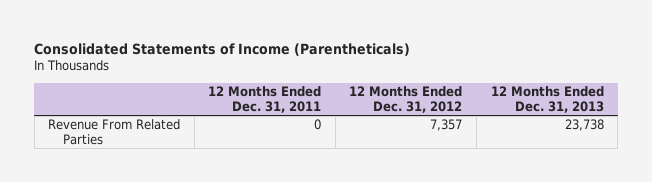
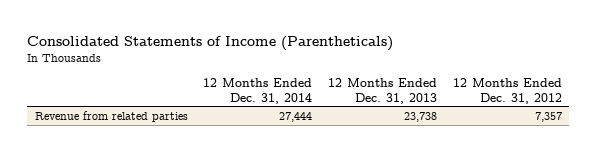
- | 12 Months Ended Dec. 31, 2011 | 12 Months Ended Dec. 31, 2012 | 12 Months Ended Dec. 31, 2013
+ | 12 Months Ended Dec. 31, 2014 | 12 Months Ended Dec. 31, 2013 | 12 Months Ended Dec. 31, 2012
- Revenue From Related Parties | 0 | 7,357 | 23,738
+ Revenue from related parties | 27,444 | 23,738 | 7,357

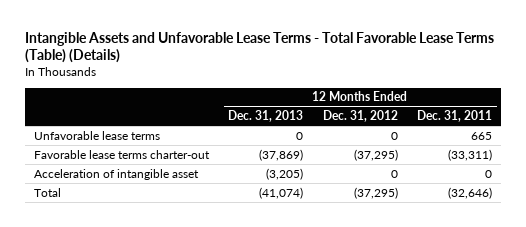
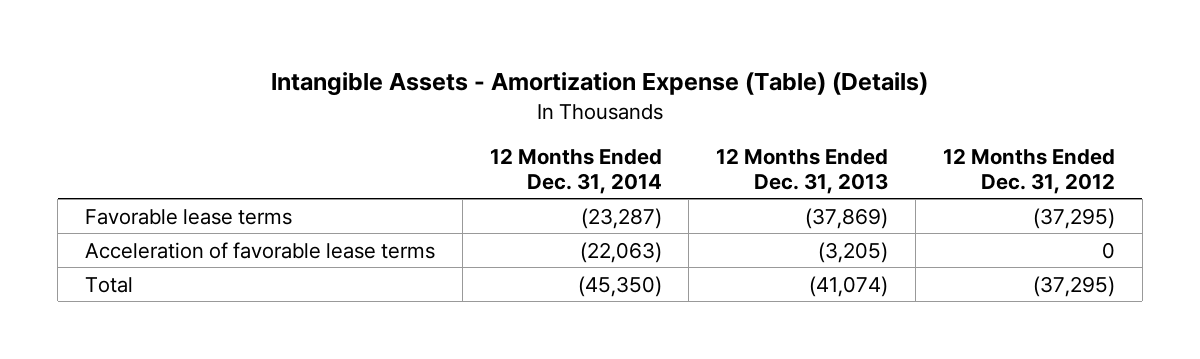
- Intangible Assets and Unfavorable Lease Terms - Total Favorable Lease Terms (Table) (Details)
+ Intangible Assets - Amortization Expense (Table) (Details)
- | 12 Months Ended Dec. 31, 2013 | 12 Months Ended Dec. 31, 2012 | 12 Months Ended Dec. 31, 2011
+ | 12 Months Ended Dec. 31, 2014 | 12 Months Ended Dec. 31, 2013 | 12 Months Ended Dec. 31, 2012
- Unfavorable lease terms | 0 | 0 | 665
- Favorable lease terms charter-out | (37,869) | (37,295) | (33,311)
- Acceleration of intangible asset | (3,205) | 0 | 0
+ Favorable lease terms | (23,287) | (37,869) | (37,295)
+ Acceleration of favorable lease terms | (22,063) | (3,205) | 0

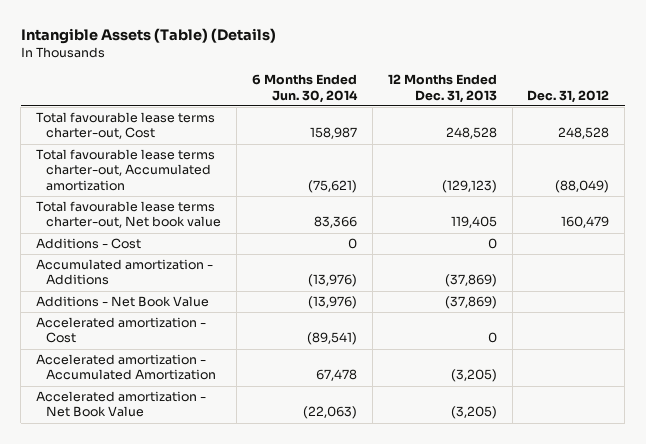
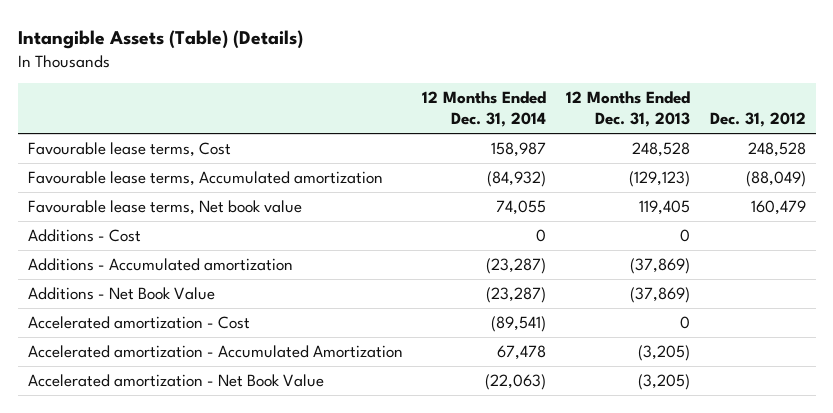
- | 6 Months Ended Jun. 30, 2014 | 12 Months Ended Dec. 31, 2013 | Dec. 31, 2012
+ | 12 Months Ended Dec. 31, 2014 | 12 Months Ended Dec. 31, 2013 | Dec. 31, 2012
- Total favourable lease terms charter-out, Cost | 158,987 | 248,528 | 248,528
- Total favourable lease terms charter-out, Accumulated amortization | (75,621) | (129,123) | (88,049)
- Total favourable lease terms charter-out, Net book value | 83,366 | 119,405 | 160,479
+ Favourable lease terms, Cost | 158,987 | 248,528 | 248,528
+ Favourable lease terms, Accumulated amortization | (84,932) | (129,123) | (88,049)
+ Favourable lease terms, Net book value | 74,055 | 119,405 | 160,479
- Accumulated amortization - Additions | (13,976) | (37,869) |
+ Additions - Accumulated amortization | (23,287) | (37,869) |

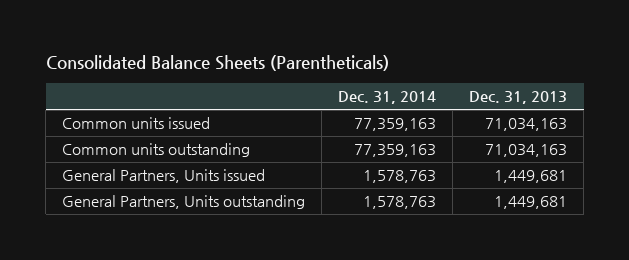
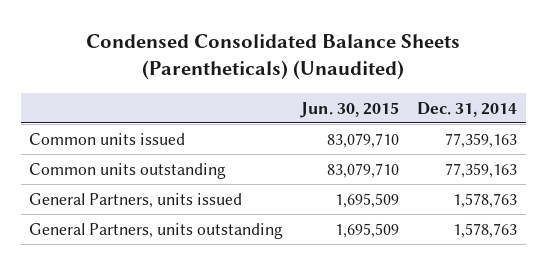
- Consolidated Balance Sheets (Parentheticals)
+ Condensed Consolidated Balance Sheets (Parentheticals) (Unaudited)
- | Dec. 31, 2014 | Dec. 31, 2013
+ | Jun. 30, 2015 | Dec. 31, 2014
- General Partners, Units issued | 1,578,763 | 1,449,681
- General Partners, Units outstanding | 1,578,763 | 1,449,681
+ General Partners, units issued | 1,695,509 | 1,578,763
+ General Partners, units outstanding | 1,695,509 | 1,578,763

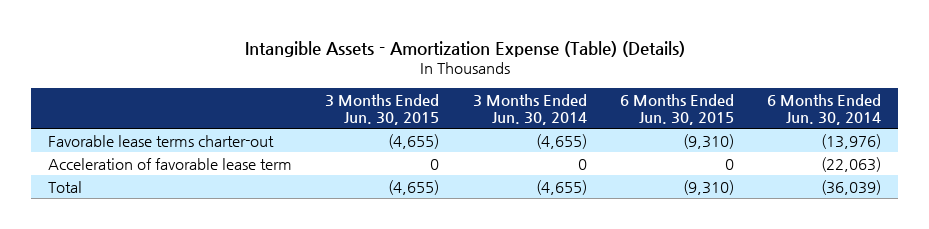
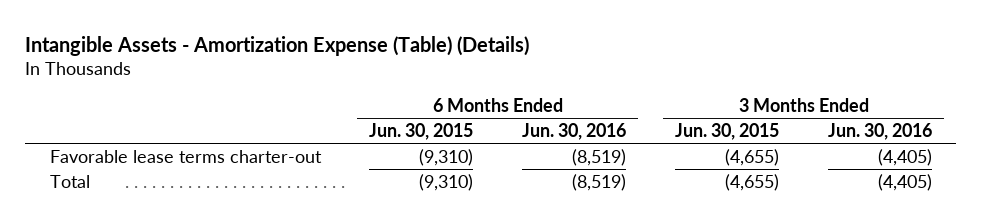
- | 3 Months Ended Jun. 30, 2015 | 3 Months Ended Jun. 30, 2014 | 6 Months Ended Jun. 30, 2015 | 6 Months Ended Jun. 30, 2014
+ | 6 Months Ended Jun. 30, 2015 | 6 Months Ended Jun. 30, 2016 | 3 Months Ended Jun. 30, 2015 | 3 Months Ended Jun. 30, 2016
- Acceleration of favorable lease term | 0 | 0 | 0 | (22,063)

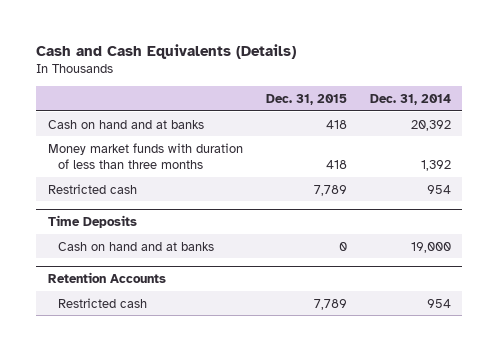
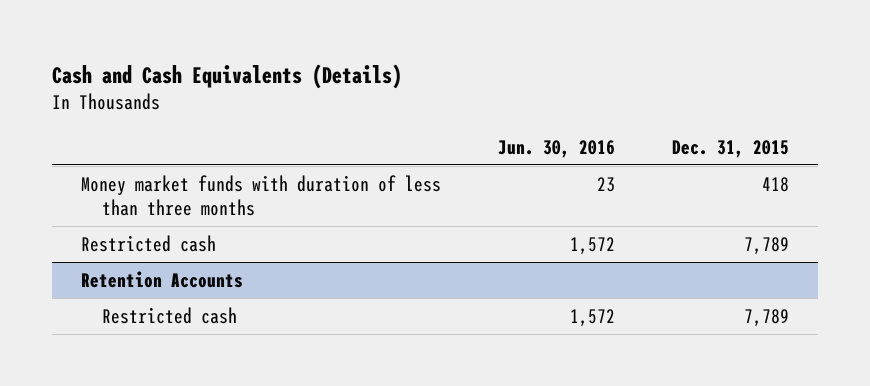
- | Dec. 31, 2015 | Dec. 31, 2014
+ | Jun. 30, 2016 | Dec. 31, 2015
- Cash on hand and at banks | 418 | 20,392
- Time Deposits
- Cash on hand and at banks | 0 | 19,000

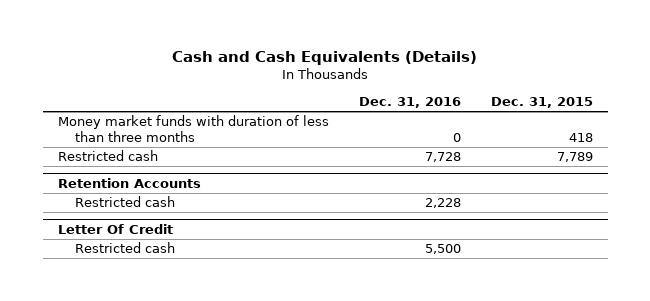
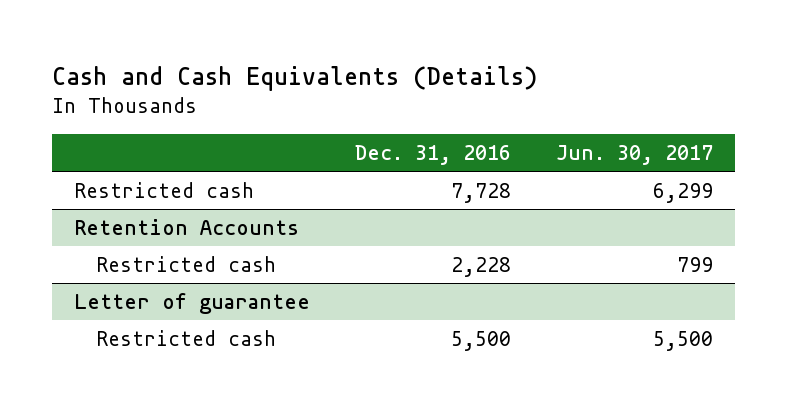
- | Dec. 31, 2016 | Dec. 31, 2015
+ | Dec. 31, 2016 | Jun. 30, 2017
- Money market funds with duration of less than three months | 0 | 418
- Letter Of Credit
+ Letter of guarantee

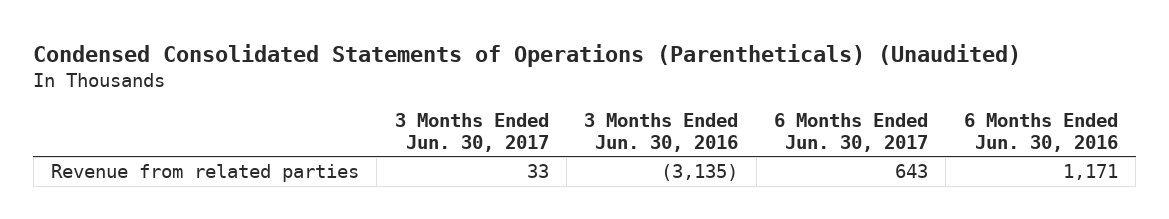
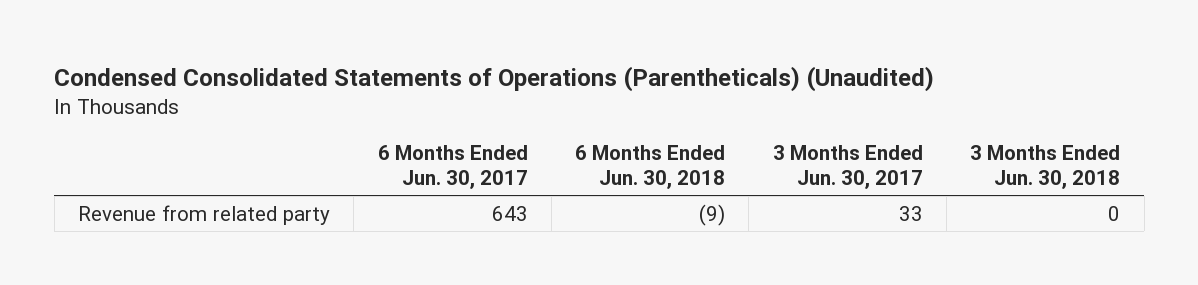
- | 3 Months Ended Jun. 30, 2017 | 3 Months Ended Jun. 30, 2016 | 6 Months Ended Jun. 30, 2017 | 6 Months Ended Jun. 30, 2016
+ | 6 Months Ended Jun. 30, 2017 | 6 Months Ended Jun. 30, 2018 | 3 Months Ended Jun. 30, 2017 | 3 Months Ended Jun. 30, 2018
- Revenue from related parties | 33 | (3,135) | 643 | 1,171
+ Revenue from related party | 643 | (9) | 33 | 0

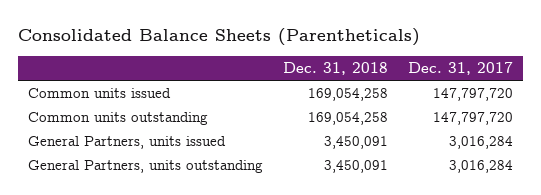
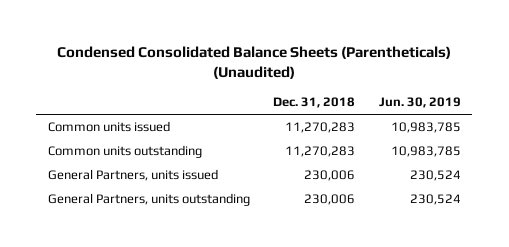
- Consolidated Balance Sheets (Parentheticals)
+ Condensed Consolidated Balance Sheets (Parentheticals) (Unaudited)
- | Dec. 31, 2018 | Dec. 31, 2017
+ | Dec. 31, 2018 | Jun. 30, 2019
- Common units issued | 169,054,258 | 147,797,720
- Common units outstanding | 169,054,258 | 147,797,720
- General Partners, units issued | 3,450,091 | 3,016,284
- General Partners, units outstanding | 3,450,091 | 3,016,284
+ Common units issued | 11,270,283 | 10,983,785
+ Common units outstanding | 11,270,283 | 10,983,785
+ General Partners, units issued | 230,006 | 230,524
+ General Partners, units outstanding | 230,006 | 230,524

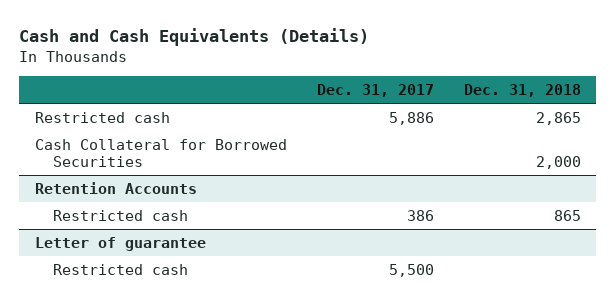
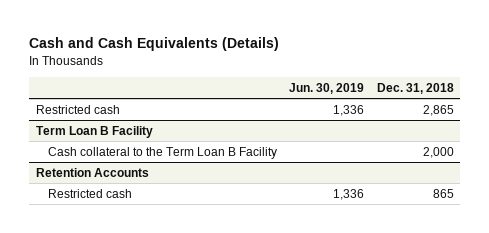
- | Dec. 31, 2017 | Dec. 31, 2018
+ | Jun. 30, 2019 | Dec. 31, 2018
- Cash Collateral for Borrowed Securities | | 2,000
+ Term Loan B Facility
+ Cash collateral to the Term Loan B Facility | | 2,000
- Letter of guarantee
- Restricted cash | 5,500 |

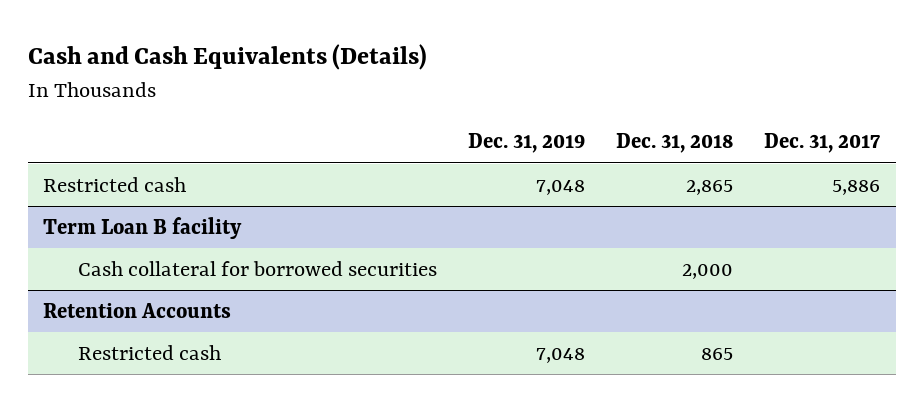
- | Jun. 30, 2019 | Dec. 31, 2018
+ | Dec. 31, 2019 | Dec. 31, 2018 | Dec. 31, 2017
- Term Loan B Facility
- Cash collateral to the Term Loan B Facility | | 2,000
+ Term Loan B facility
+ Cash collateral for borrowed securities | | 2,000 |

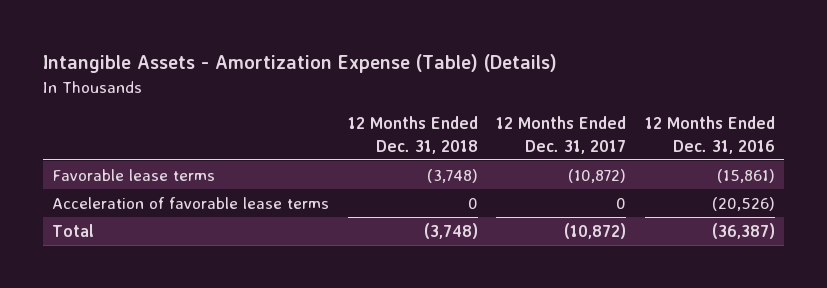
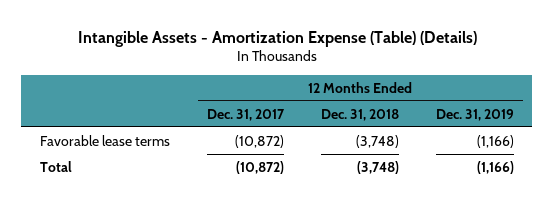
- | 12 Months Ended Dec. 31, 2018 | 12 Months Ended Dec. 31, 2017 | 12 Months Ended Dec. 31, 2016
+ | 12 Months Ended Dec. 31, 2017 | 12 Months Ended Dec. 31, 2018 | 12 Months Ended Dec. 31, 2019
- Acceleration of favorable lease terms | 0 | 0 | (20,526)

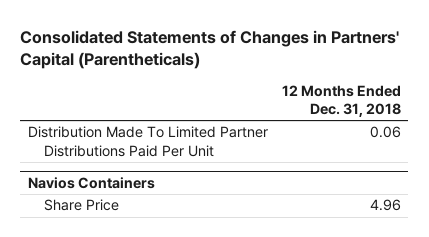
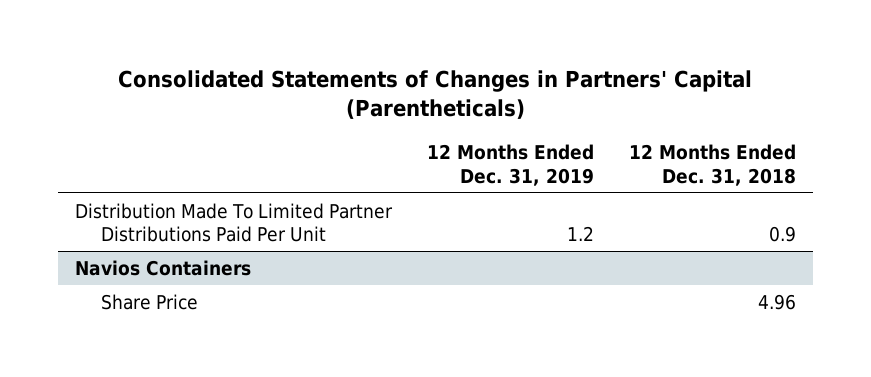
- | 12 Months Ended Dec. 31, 2018
+ | 12 Months Ended Dec. 31, 2019 | 12 Months Ended Dec. 31, 2018
- Distribution Made To Limited Partner Distributions Paid Per Unit | 0.06
+ Distribution Made To Limited Partner Distributions Paid Per Unit | 1.2 | 0.9

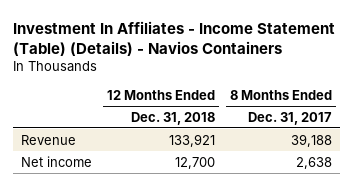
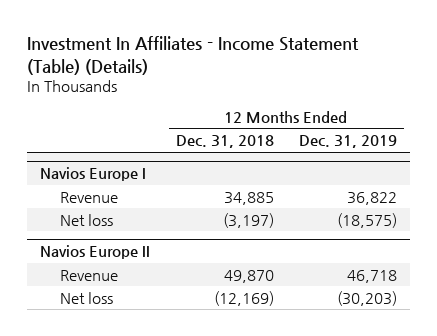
- Investment In Affiliates - Income Statement (Table) (Details) - Navios Containers
+ Investment In Affiliates - Income Statement (Table) (Details)
- | 12 Months Ended Dec. 31, 2018 | 8 Months Ended Dec. 31, 2017
+ | 12 Months Ended Dec. 31, 2018 | 12 Months Ended Dec. 31, 2019
- Revenue | 133,921 | 39,188
- Net income | 12,700 | 2,638
+ Navios Europe I
+ Revenue | 34,885 | 36,822
+ Net loss | (3,197) | (18,575)
+ Navios Europe II
+ Revenue | 49,870 | 46,718
+ Net loss | (12,169) | (30,203)

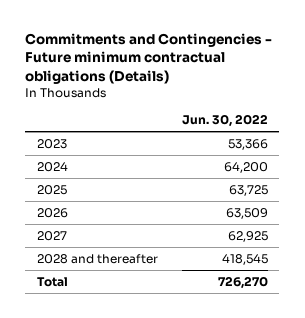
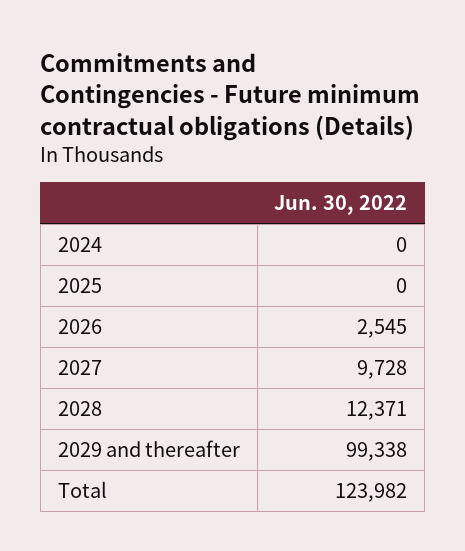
- 2023 | 53,366
- 2024 | 64,200
- 2025 | 63,725
- 2026 | 63,509
- 2027 | 62,925
- 2028 and thereafter | 418,545
- Total | 726,270
+ 2024 | 0
+ 2025 | 0
+ 2026 | 2,545
+ 2027 | 9,728
+ 2028 | 12,371
+ 2029 and thereafter | 99,338
+ Total | 123,982

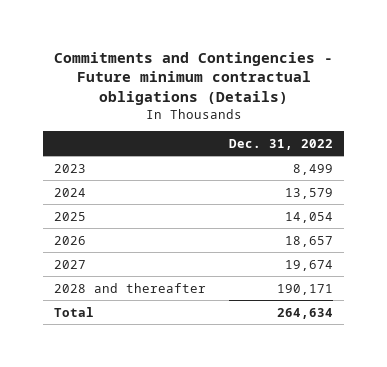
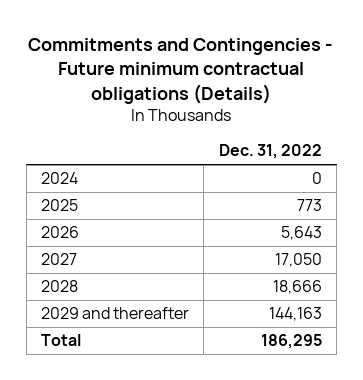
- 2023 | 8,499
- 2024 | 13,579
- 2025 | 14,054
- 2026 | 18,657
- 2027 | 19,674
- 2028 and thereafter | 190,171
- Total | 264,634
+ 2024 | 0
+ 2025 | 773
+ 2026 | 5,643
+ 2027 | 17,050
+ 2028 | 18,666
+ 2029 and thereafter | 144,163
+ Total | 186,295

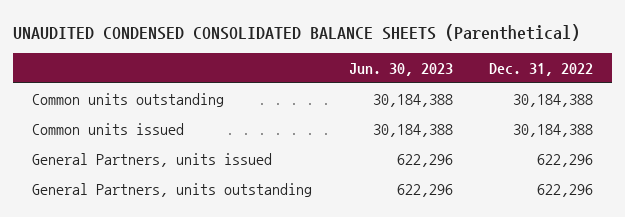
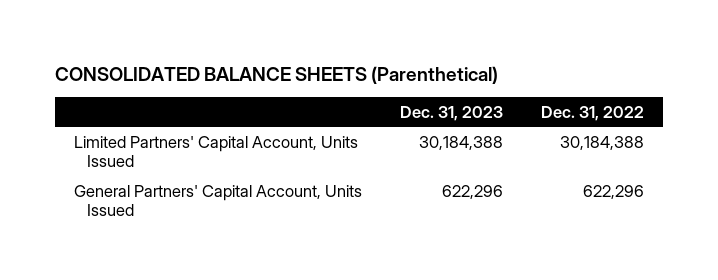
- UNAUDITED CONDENSED CONSOLIDATED BALANCE SHEETS (Parenthetical)
+ CONSOLIDATED BALANCE SHEETS (Parenthetical)
- | Jun. 30, 2023 | Dec. 31, 2022
+ | Dec. 31, 2023 | Dec. 31, 2022
- Common units outstanding | 30,184,388 | 30,184,388
- Common units issued | 30,184,388 | 30,184,388
- General Partners, units issued | 622,296 | 622,296
- General Partners, units outstanding | 622,296 | 622,296
+ Limited Partners' Capital Account, Units Issued | 30,184,388 | 30,184,388
+ General Partners' Capital Account, Units Issued | 622,296 | 622,296

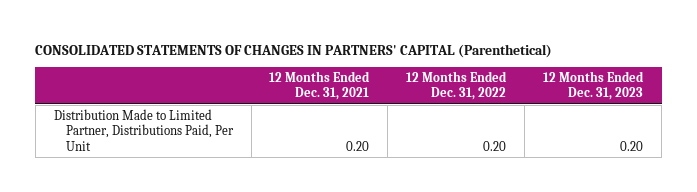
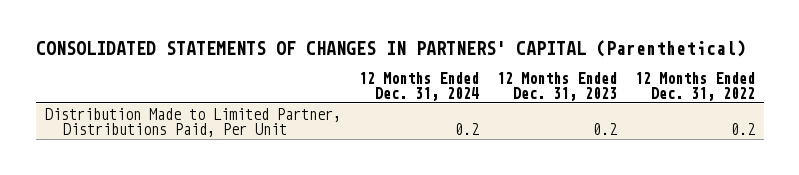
- | 12 Months Ended Dec. 31, 2021 | 12 Months Ended Dec. 31, 2022 | 12 Months Ended Dec. 31, 2023
+ | 12 Months Ended Dec. 31, 2024 | 12 Months Ended Dec. 31, 2023 | 12 Months Ended Dec. 31, 2022
- Distribution Made to Limited Partner, Distributions Paid, Per Unit | 0.20 | 0.20 | 0.20
+ Distribution Made to Limited Partner, Distributions Paid, Per Unit | 0.2 | 0.2 | 0.2

